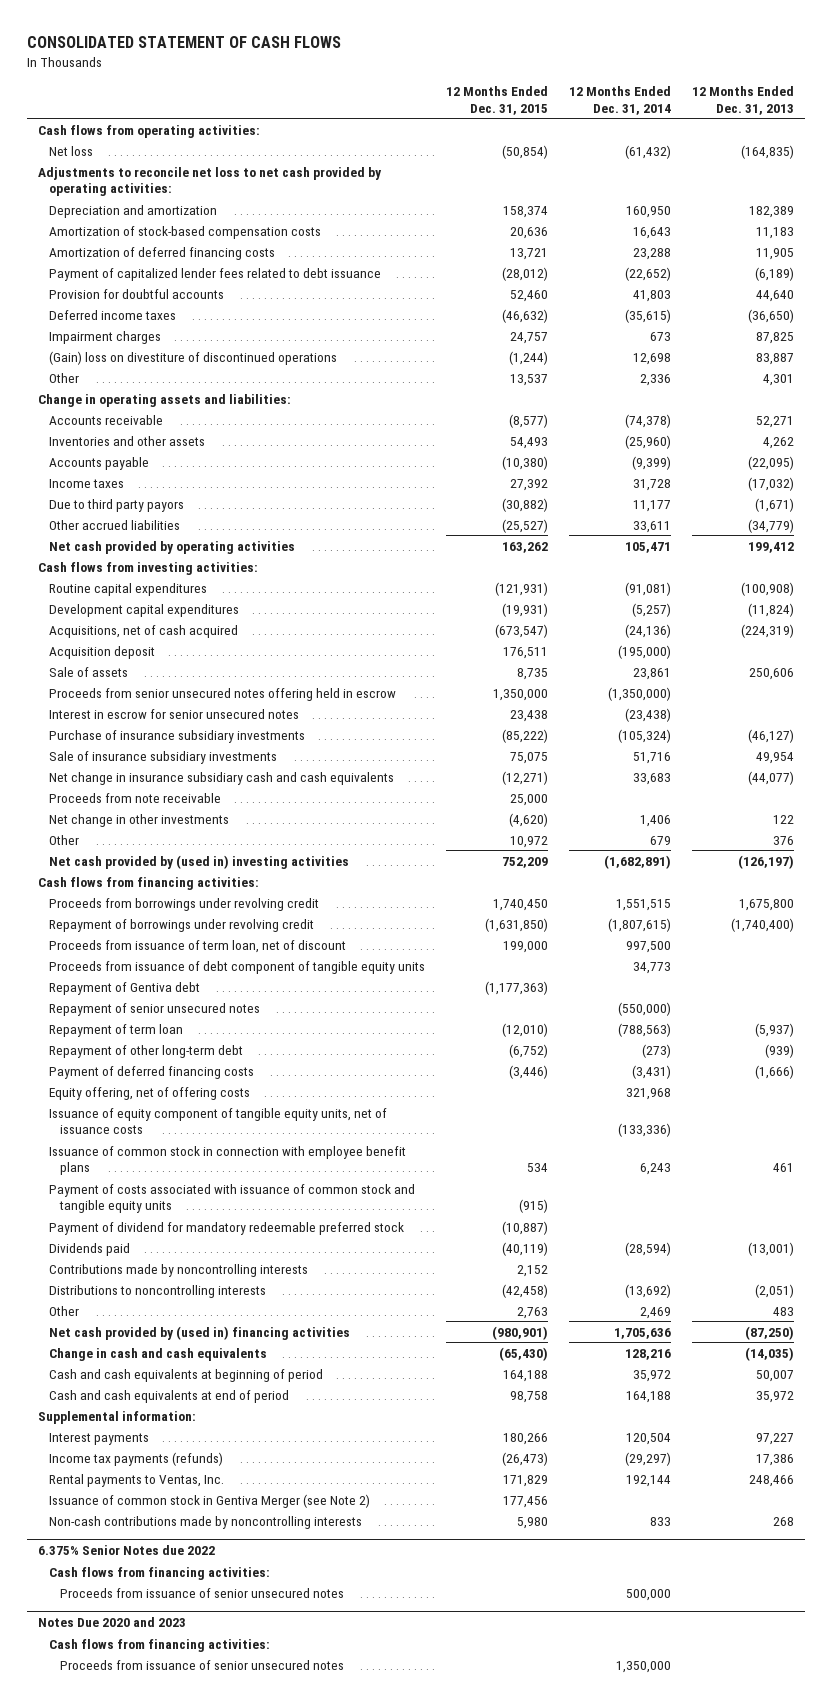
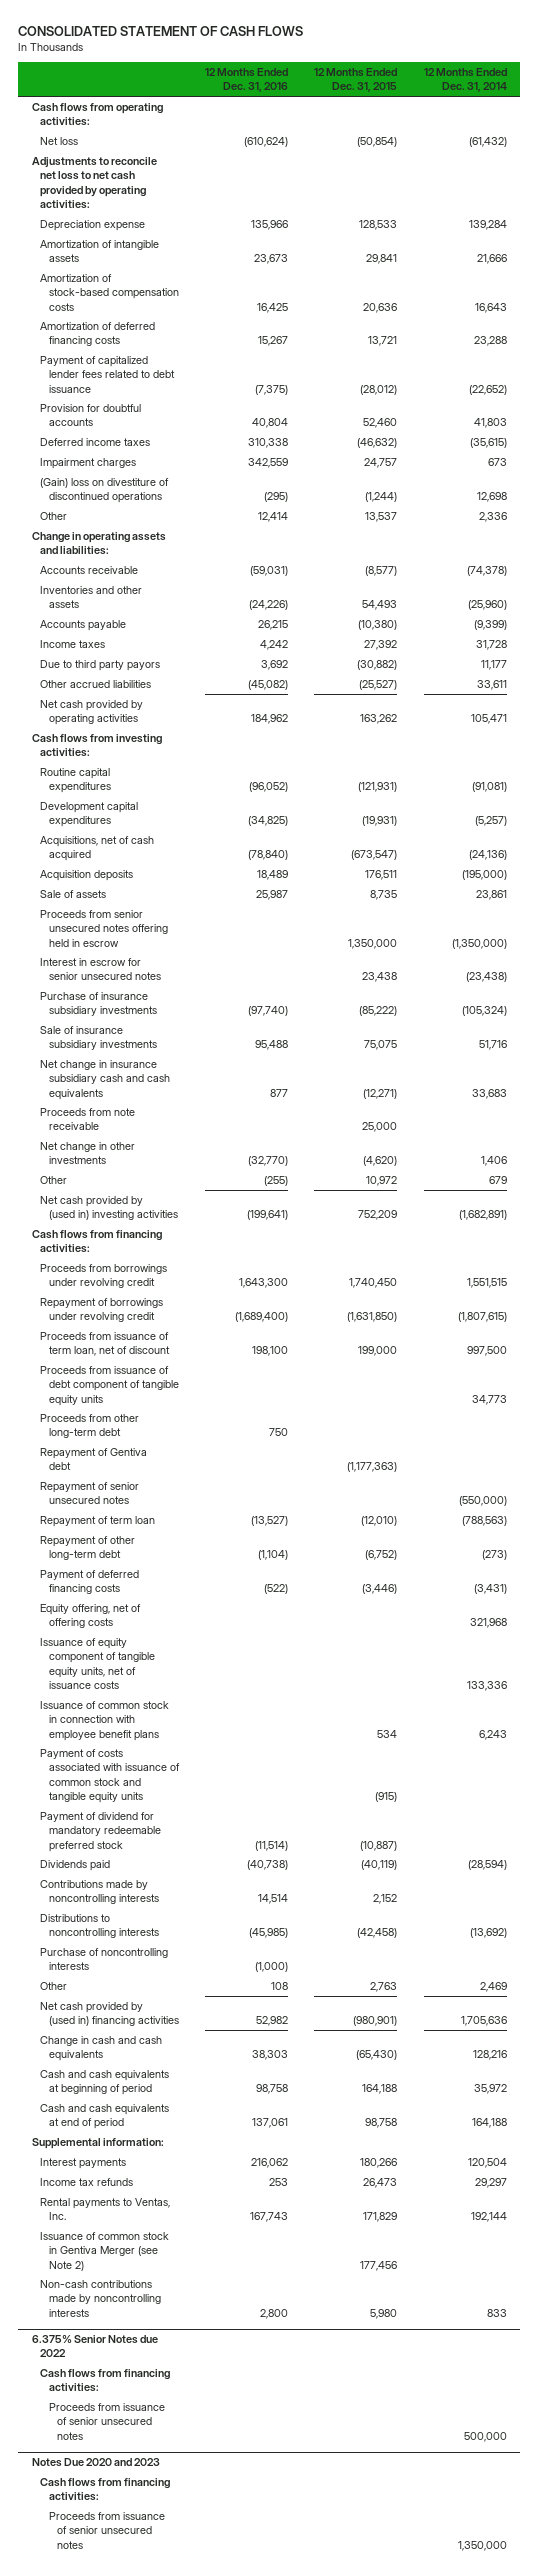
- | 12 Months Ended Dec. 31, 2015 | 12 Months Ended Dec. 31, 2014 | 12 Months Ended Dec. 31, 2013
+ | 12 Months Ended Dec. 31, 2016 | 12 Months Ended Dec. 31, 2015 | 12 Months Ended Dec. 31, 2014
- Depreciation and amortization | 158,374 | 160,950 | 182,389
+ Depreciation expense | 135,966 | 128,533 | 139,284
+ Amortization of intangible assets | 23,673 | 29,841 | 21,666
- Acquisition deposit | 176,511 | (195,000) |
+ Acquisition deposits | 18,489 | 176,511 | (195,000)
+ Proceeds from other long-term debt | 750 | |
- Issuance of equity component of tangible equity units, net of issuance costs | | (133,336) |
+ Issuance of equity component of tangible equity units, net of issuance costs | | | 133,336
+ Purchase of noncontrolling interests | (1,000) | |
- Income tax payments (refunds) | (26,473) | (29,297) | 17,386
+ Income tax refunds | 253 | 26,473 | 29,297

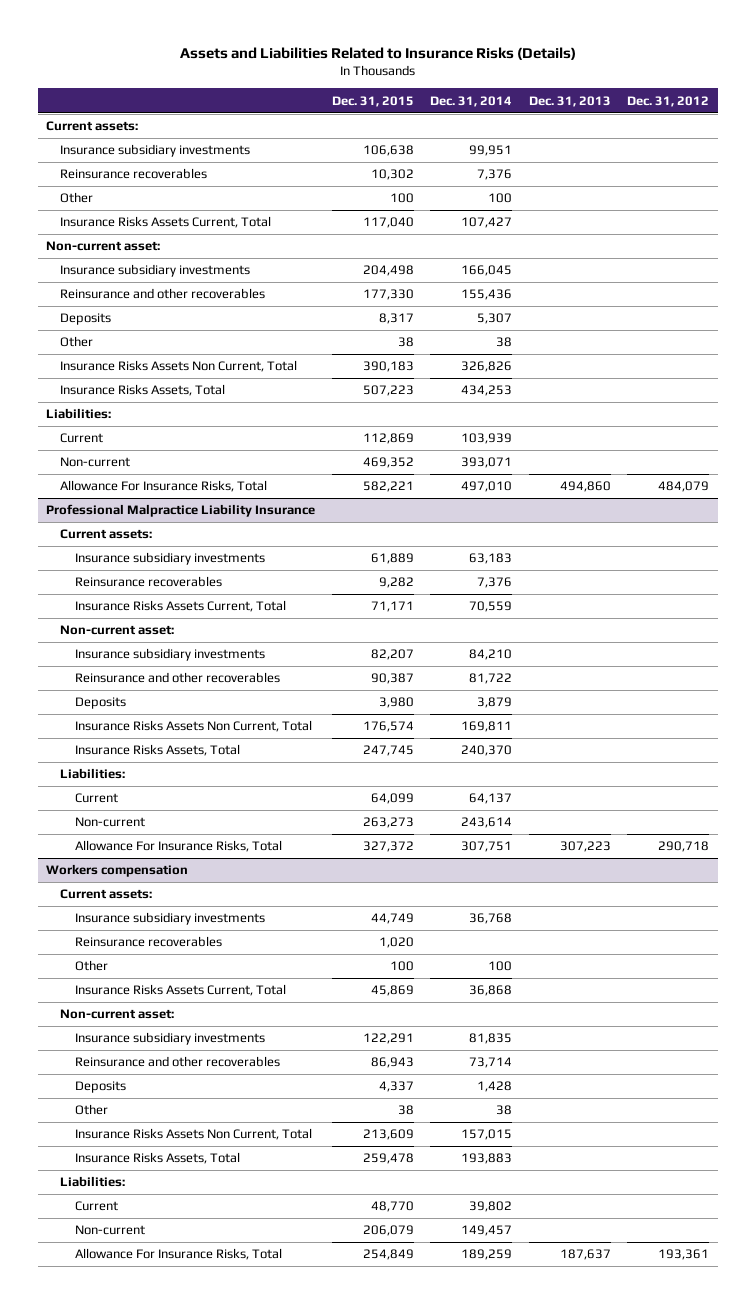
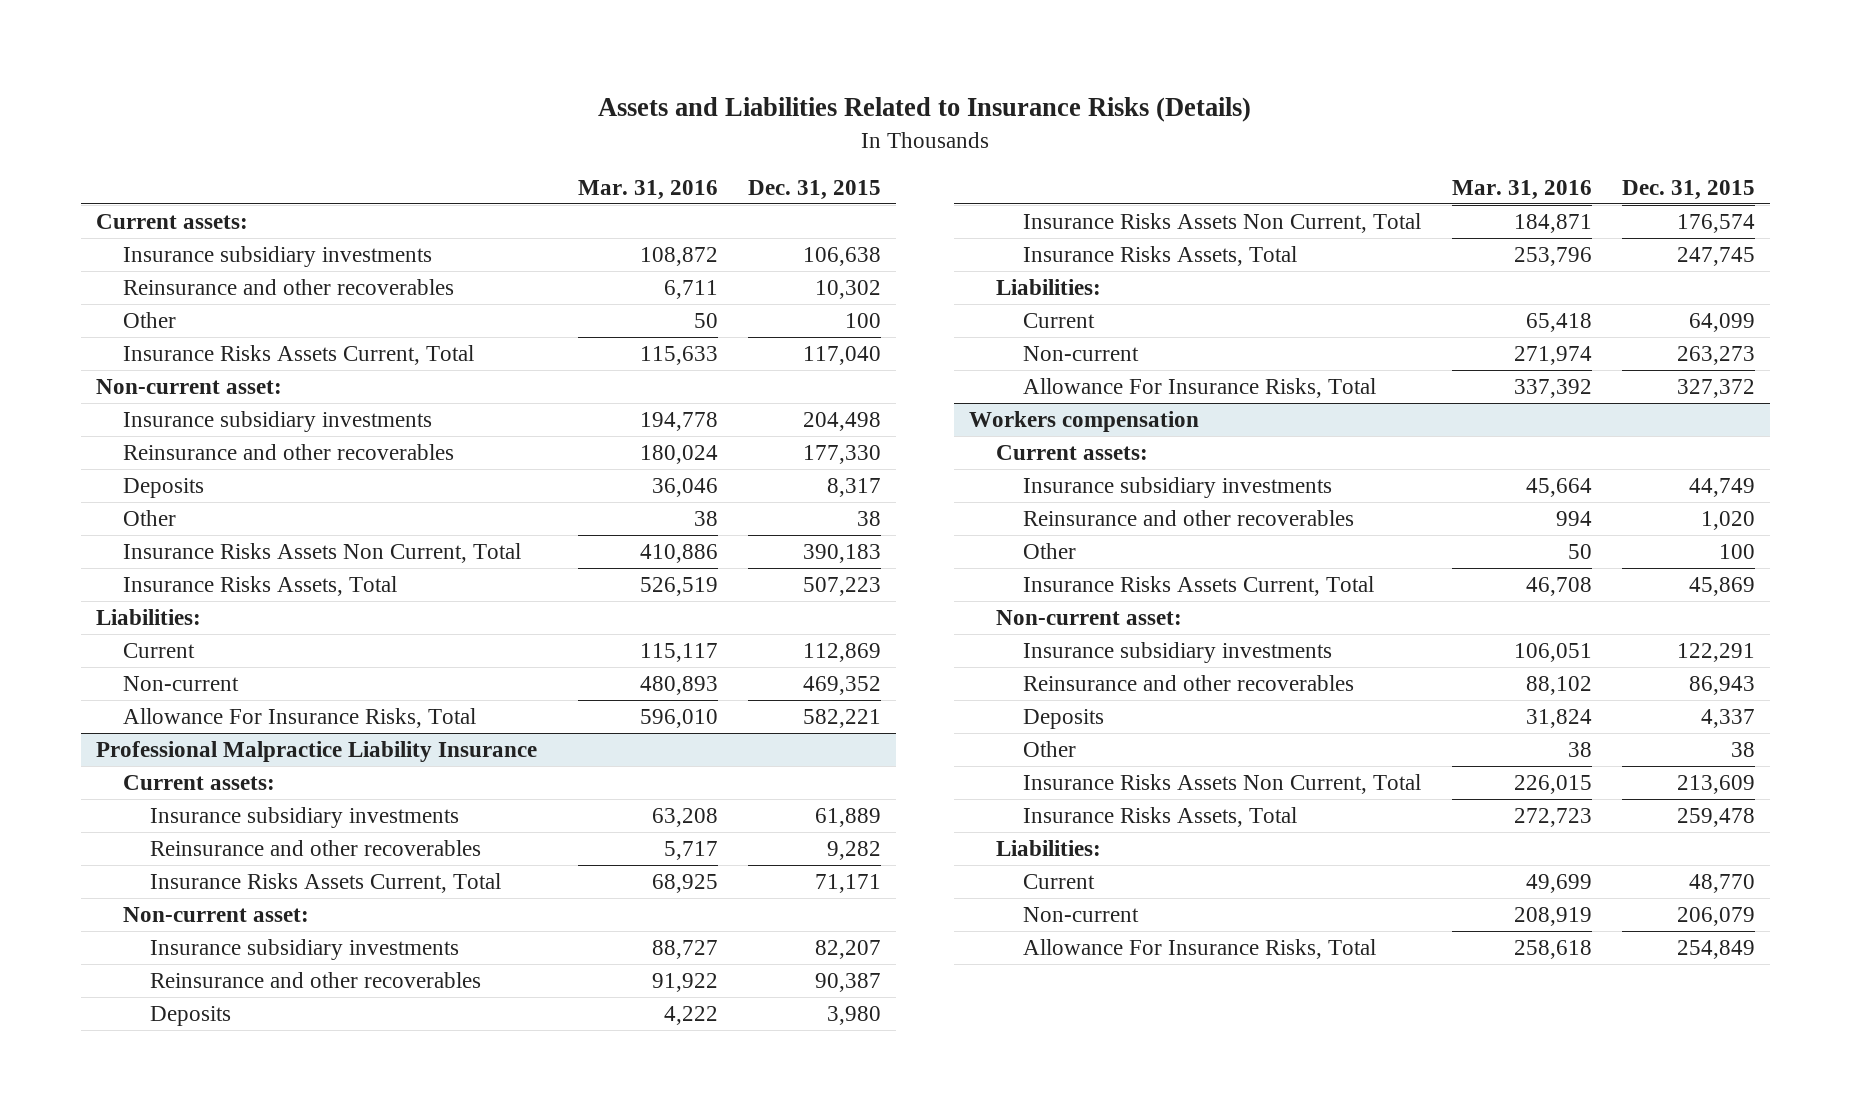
- | Dec. 31, 2015 | Dec. 31, 2014 | Dec. 31, 2013 | Dec. 31, 2012
+ | Mar. 31, 2016 | Dec. 31, 2015
- Reinsurance recoverables | 10,302 | 7,376 | |
+ Reinsurance and other recoverables | 6,711 | 10,302
@ Professional Malpractice Liability Insurance
- Reinsurance recoverables | 9,282 | 7,376 | |
+ Reinsurance and other recoverables | 5,717 | 9,282
@ Workers compensation
- Reinsurance recoverables | 1,020 | | |
+ Reinsurance and other recoverables | 994 | 1,020

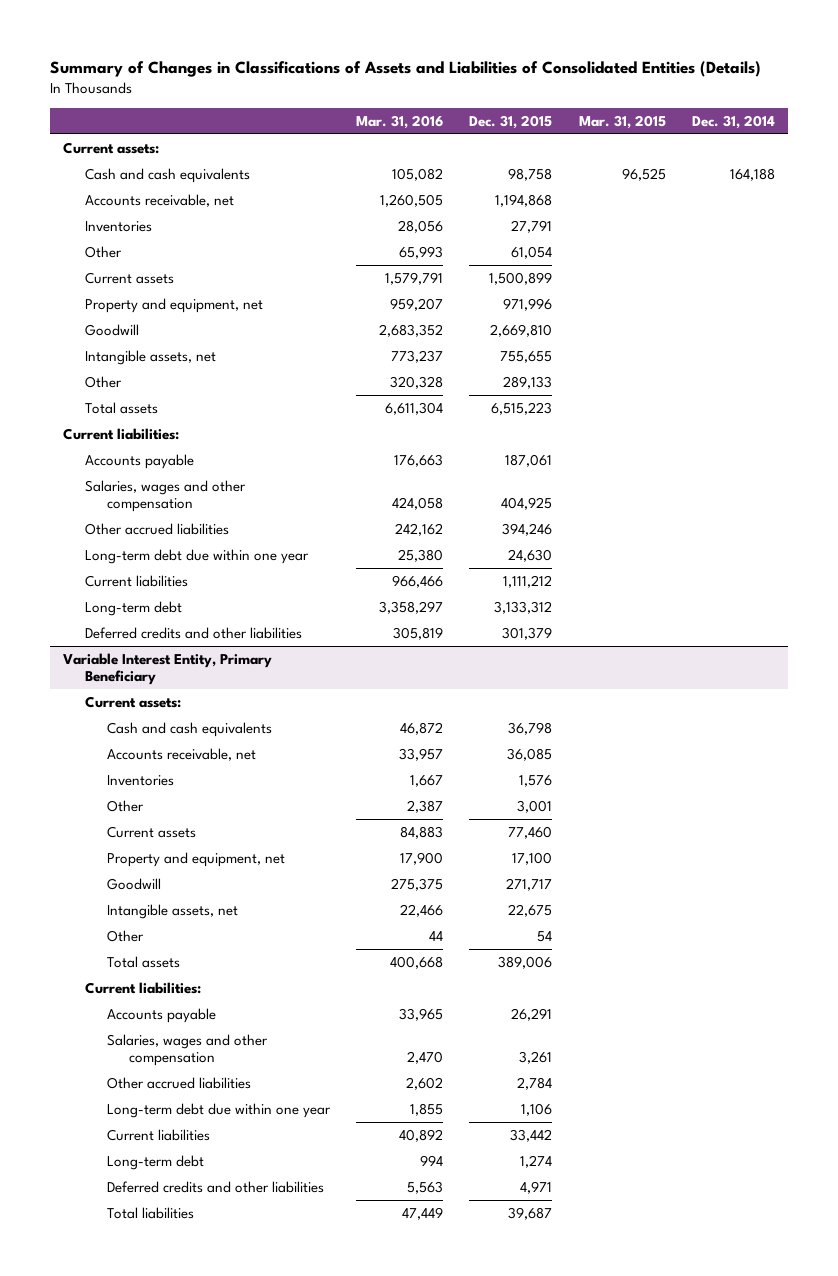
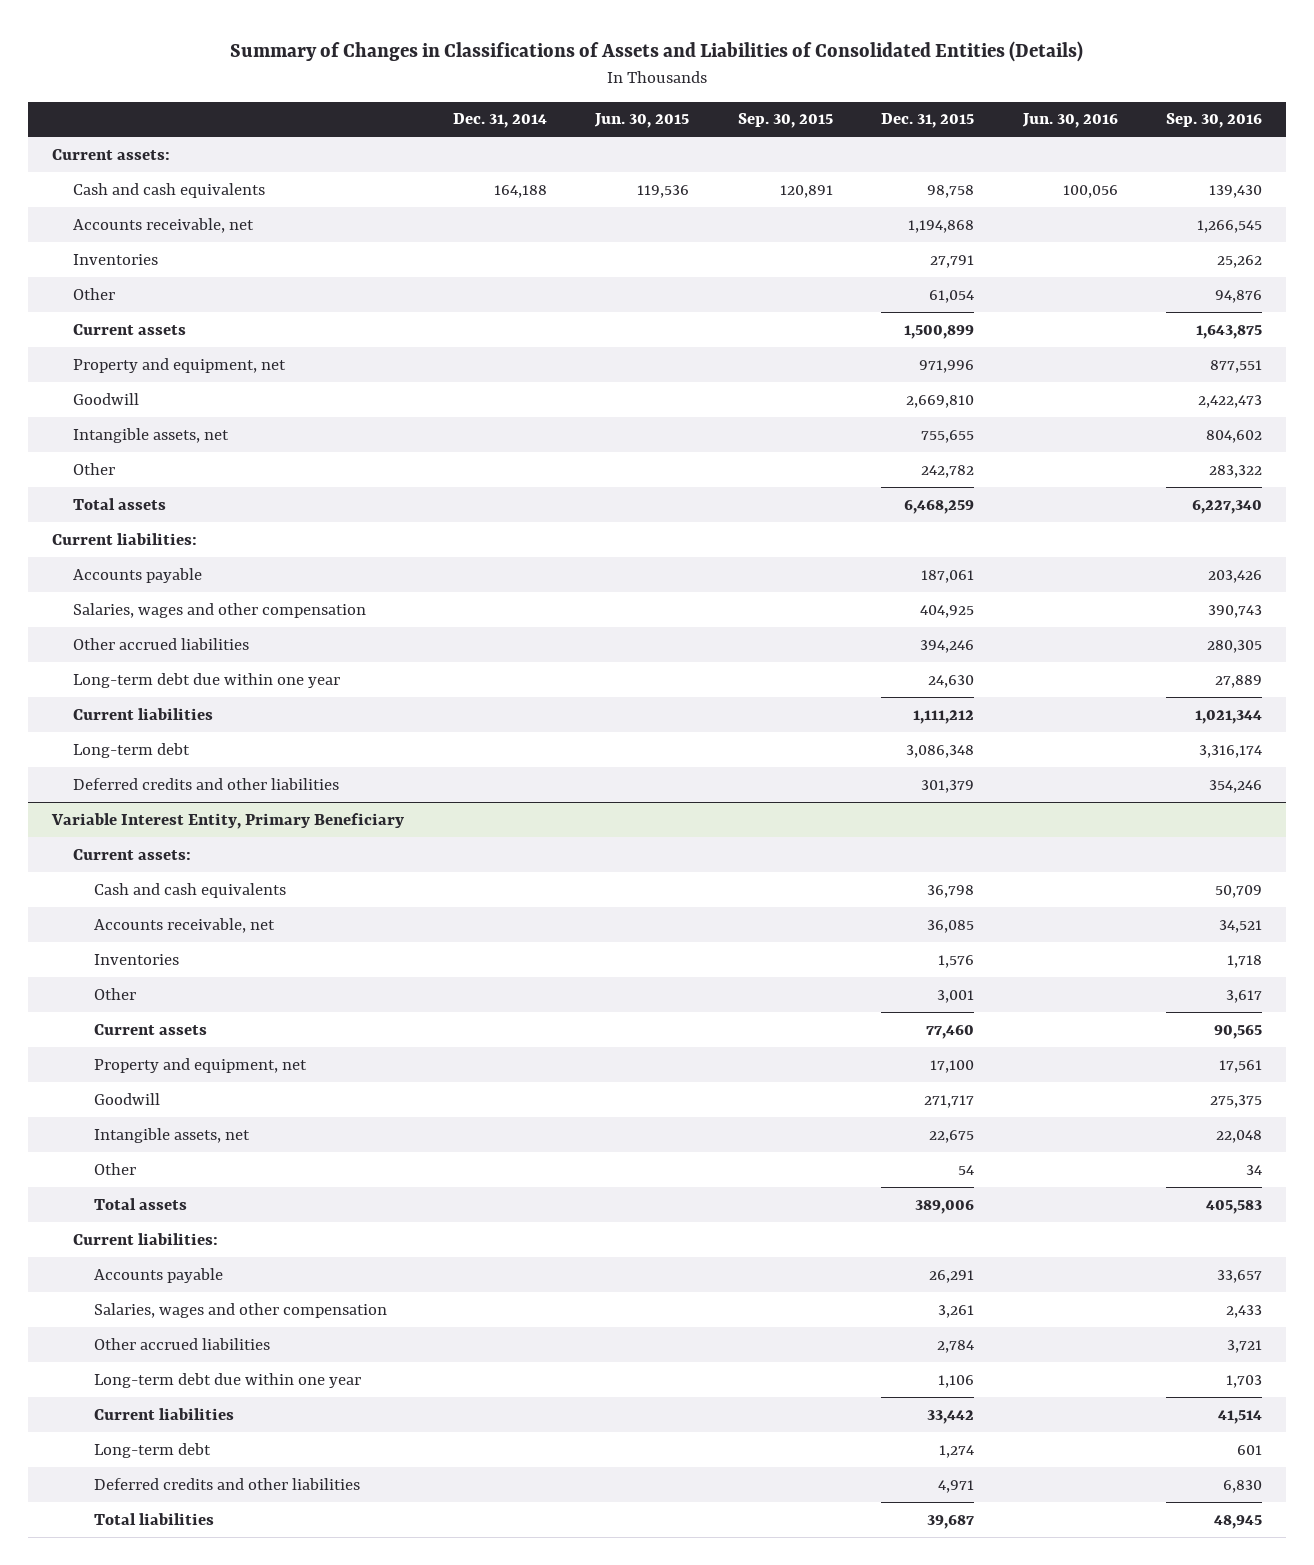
- | Mar. 31, 2016 | Dec. 31, 2015 | Mar. 31, 2015 | Dec. 31, 2014
+ | Dec. 31, 2014 | Jun. 30, 2015 | Sep. 30, 2015 | Dec. 31, 2015 | Jun. 30, 2016 | Sep. 30, 2016
- Other | 320,328 | 289,133 | |
- Total assets | 6,611,304 | 6,515,223 | |
+ Other | | | | 242,782 | | 283,322
+ Total assets | | | | 6,468,259 | | 6,227,340
- Long-term debt | 3,358,297 | 3,133,312 | |
+ Long-term debt | | | | 3,086,348 | | 3,316,174

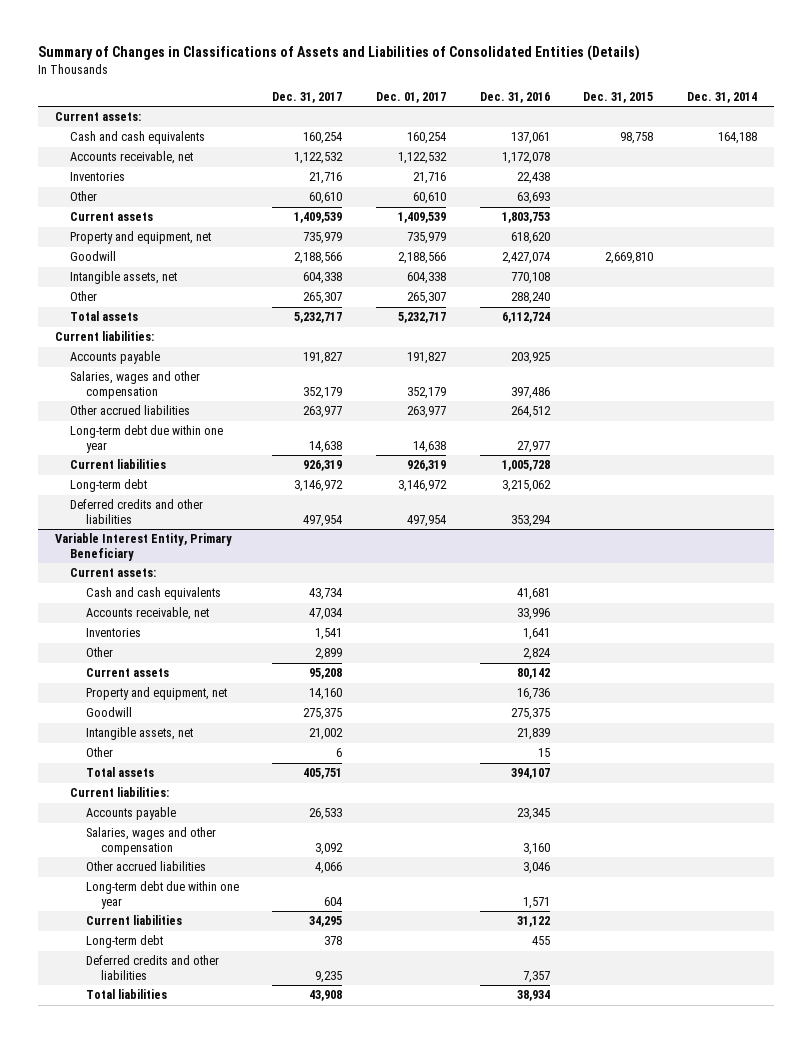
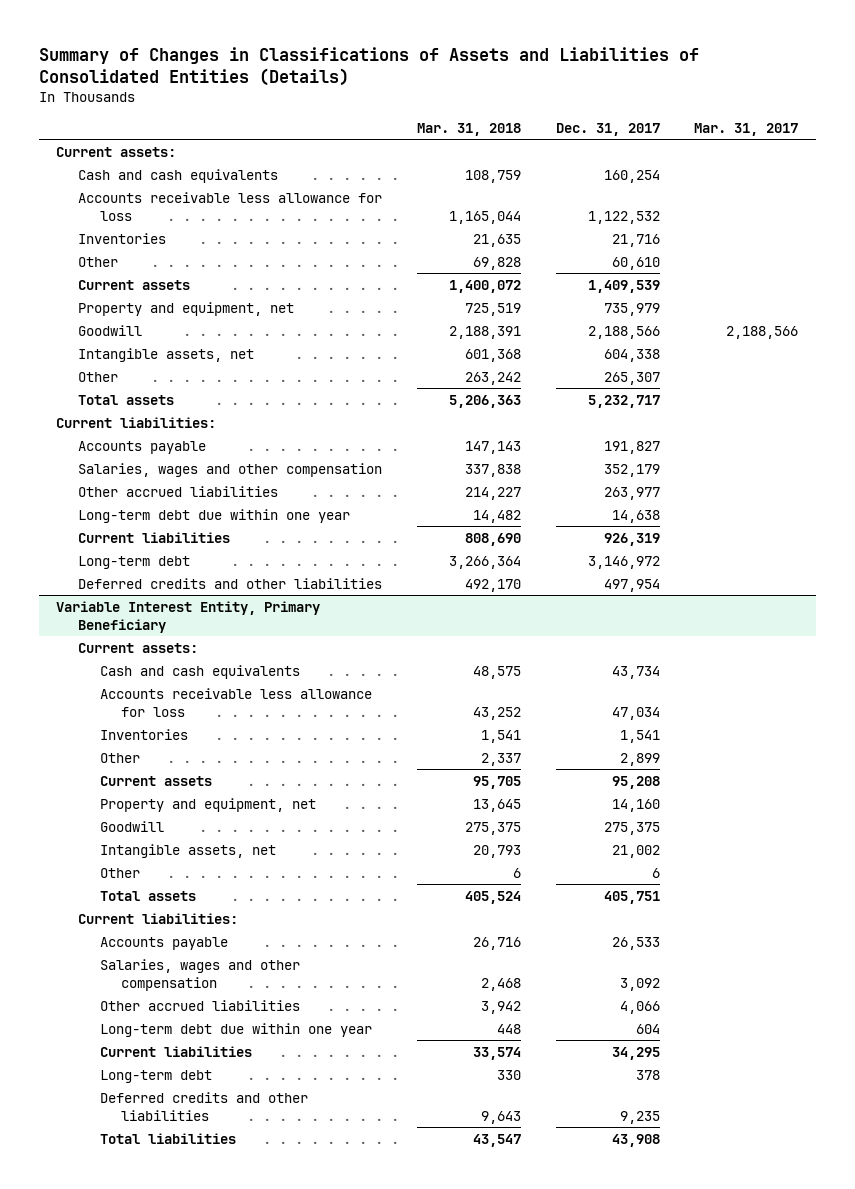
- | Dec. 31, 2017 | Dec. 01, 2017 | Dec. 31, 2016 | Dec. 31, 2015 | Dec. 31, 2014
+ | Mar. 31, 2018 | Dec. 31, 2017 | Mar. 31, 2017
- Accounts receivable, net | 1,122,532 | 1,122,532 | 1,172,078 | |
+ Accounts receivable less allowance for loss | 1,165,044 | 1,122,532 |
@ Variable Interest Entity, Primary Beneficiary
- Accounts receivable, net | 47,034 | | 33,996 | |
+ Accounts receivable less allowance for loss | 43,252 | 47,034 |

